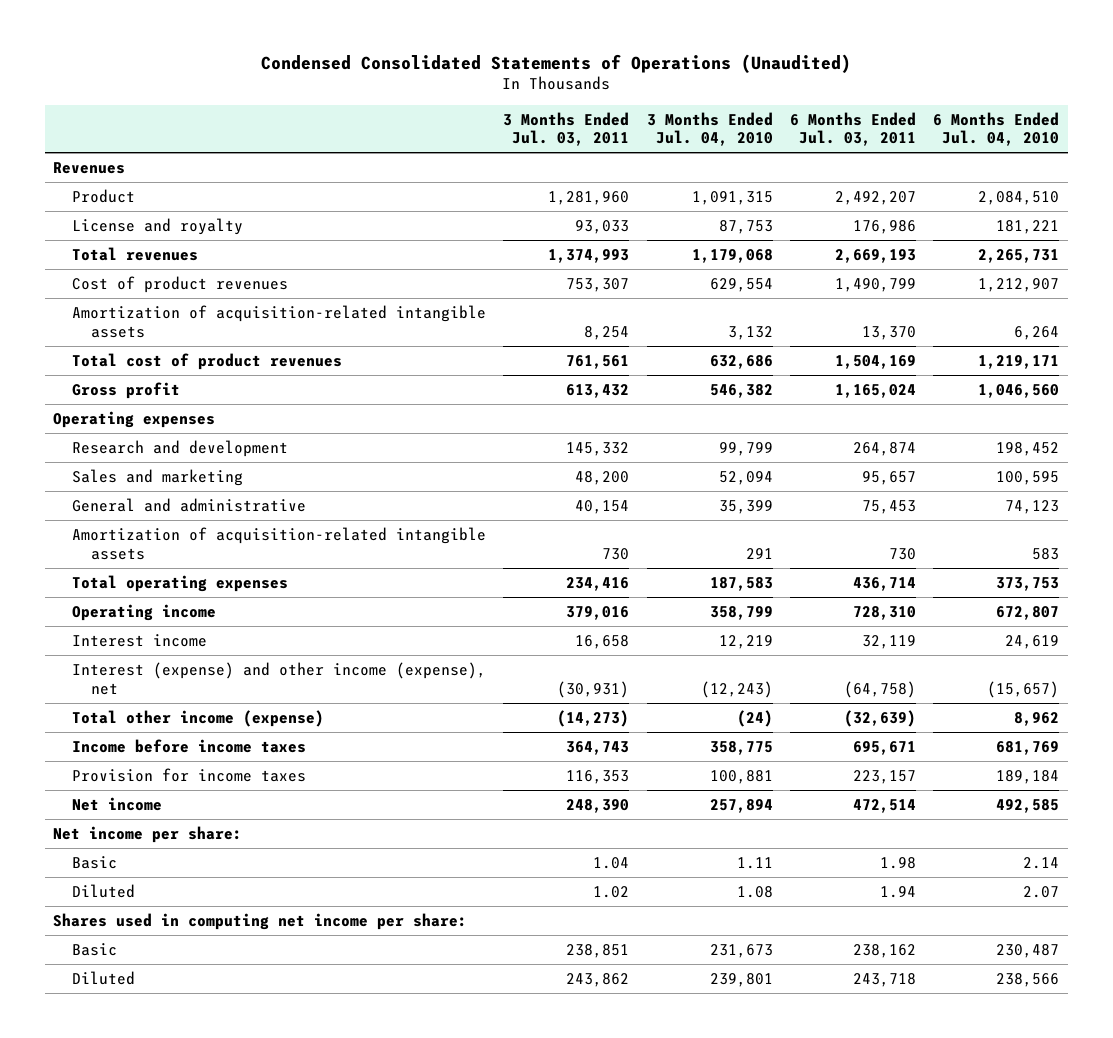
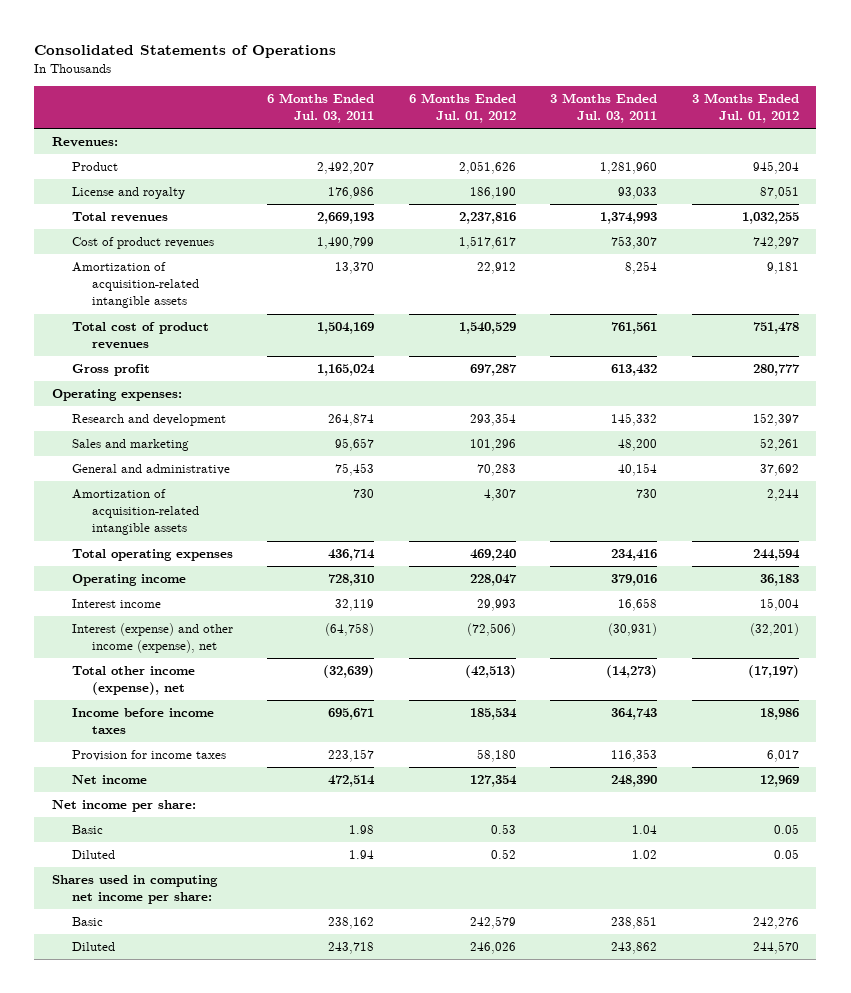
- Condensed Consolidated Statements of Operations (Unaudited)
+ Consolidated Statements of Operations
- | 3 Months Ended Jul. 03, 2011 | 3 Months Ended Jul. 04, 2010 | 6 Months Ended Jul. 03, 2011 | 6 Months Ended Jul. 04, 2010
+ | 6 Months Ended Jul. 03, 2011 | 6 Months Ended Jul. 01, 2012 | 3 Months Ended Jul. 03, 2011 | 3 Months Ended Jul. 01, 2012
- Revenues
+ Revenues:
- Operating expenses
+ Operating expenses:
- Total other income (expense) | (14,273) | (24) | (32,639) | 8,962
+ Total other income (expense), net | (32,639) | (42,513) | (14,273) | (17,197)

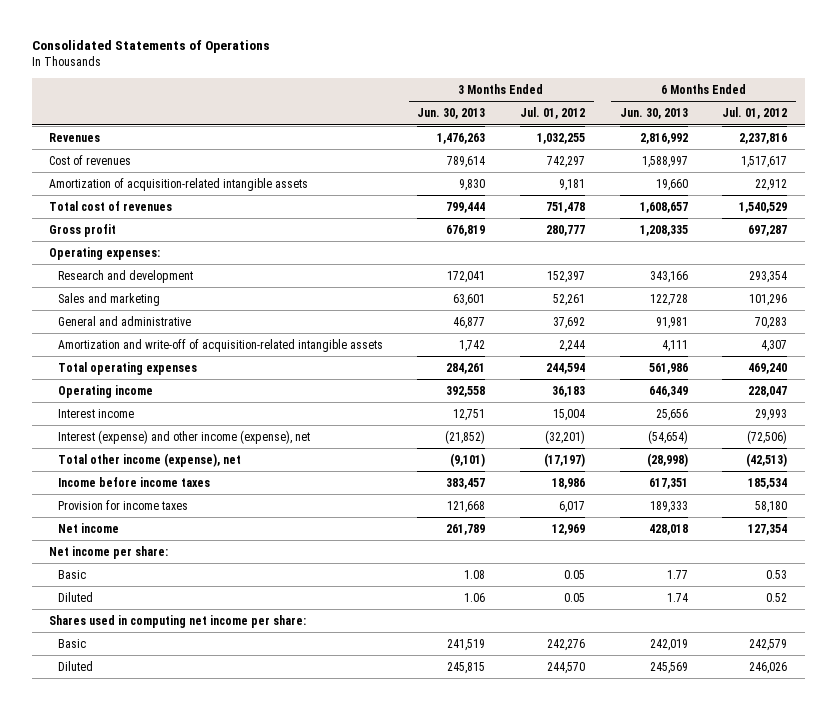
- | 6 Months Ended Jul. 03, 2011 | 6 Months Ended Jul. 01, 2012 | 3 Months Ended Jul. 03, 2011 | 3 Months Ended Jul. 01, 2012
+ | 3 Months Ended Jun. 30, 2013 | 3 Months Ended Jul. 01, 2012 | 6 Months Ended Jun. 30, 2013 | 6 Months Ended Jul. 01, 2012
- Revenues:
- Product | 2,492,207 | 2,051,626 | 1,281,960 | 945,204
- License and royalty | 176,986 | 186,190 | 93,033 | 87,051
- Total revenues | 2,669,193 | 2,237,816 | 1,374,993 | 1,032,255
- Cost of product revenues | 1,490,799 | 1,517,617 | 753,307 | 742,297
+ Revenues | 1,476,263 | 1,032,255 | 2,816,992 | 2,237,816
+ Cost of revenues | 789,614 | 742,297 | 1,588,997 | 1,517,617
- Total cost of product revenues | 1,504,169 | 1,540,529 | 761,561 | 751,478
+ Total cost of revenues | 799,444 | 751,478 | 1,608,657 | 1,540,529
- Amortization of acquisition-related intangible assets | 730 | 4,307 | 730 | 2,244
+ Amortization and write-off of acquisition-related intangible assets | 1,742 | 2,244 | 4,111 | 4,307

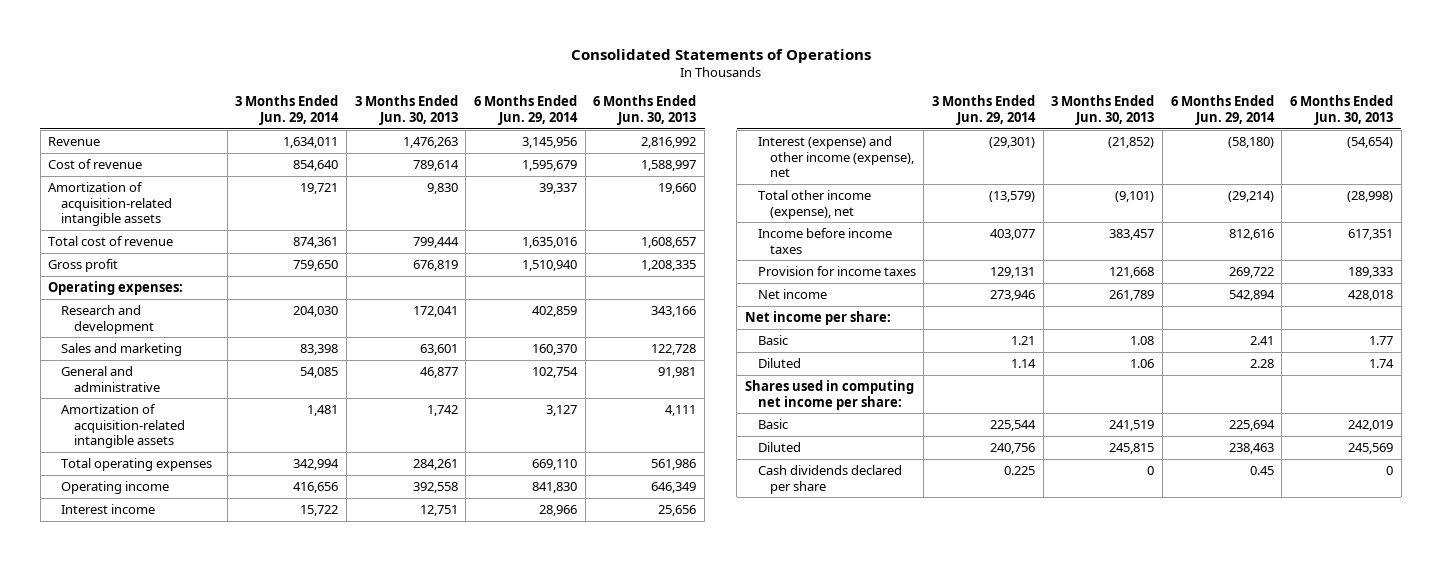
- | 3 Months Ended Jun. 30, 2013 | 3 Months Ended Jul. 01, 2012 | 6 Months Ended Jun. 30, 2013 | 6 Months Ended Jul. 01, 2012
+ | 3 Months Ended Jun. 29, 2014 | 3 Months Ended Jun. 30, 2013 | 6 Months Ended Jun. 29, 2014 | 6 Months Ended Jun. 30, 2013
- Revenues | 1,476,263 | 1,032,255 | 2,816,992 | 2,237,816
- Cost of revenues | 789,614 | 742,297 | 1,588,997 | 1,517,617
+ Revenue | 1,634,011 | 1,476,263 | 3,145,956 | 2,816,992
+ Cost of revenue | 854,640 | 789,614 | 1,595,679 | 1,588,997
- Total cost of revenues | 799,444 | 751,478 | 1,608,657 | 1,540,529
+ Total cost of revenue | 874,361 | 799,444 | 1,635,016 | 1,608,657
- Amortization and write-off of acquisition-related intangible assets | 1,742 | 2,244 | 4,111 | 4,307
+ Amortization of acquisition-related intangible assets | 1,481 | 1,742 | 3,127 | 4,111
+ Cash dividends declared per share | 0.225 | 0 | 0.45 | 0

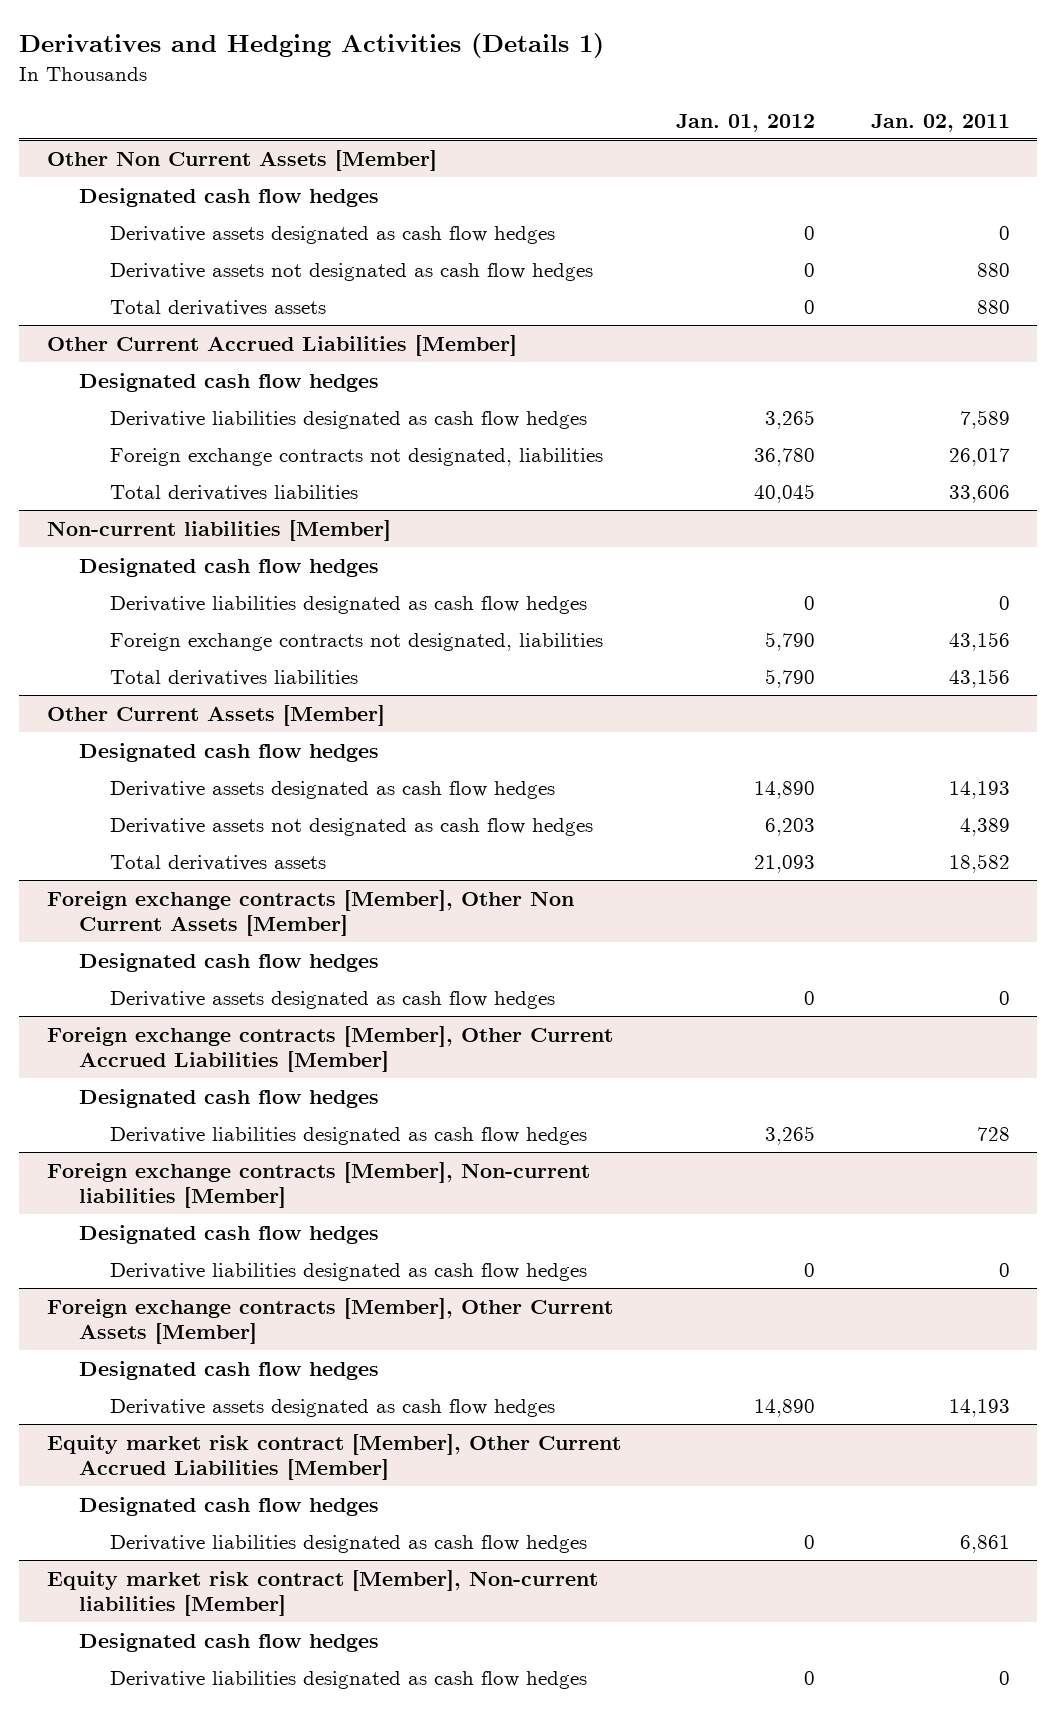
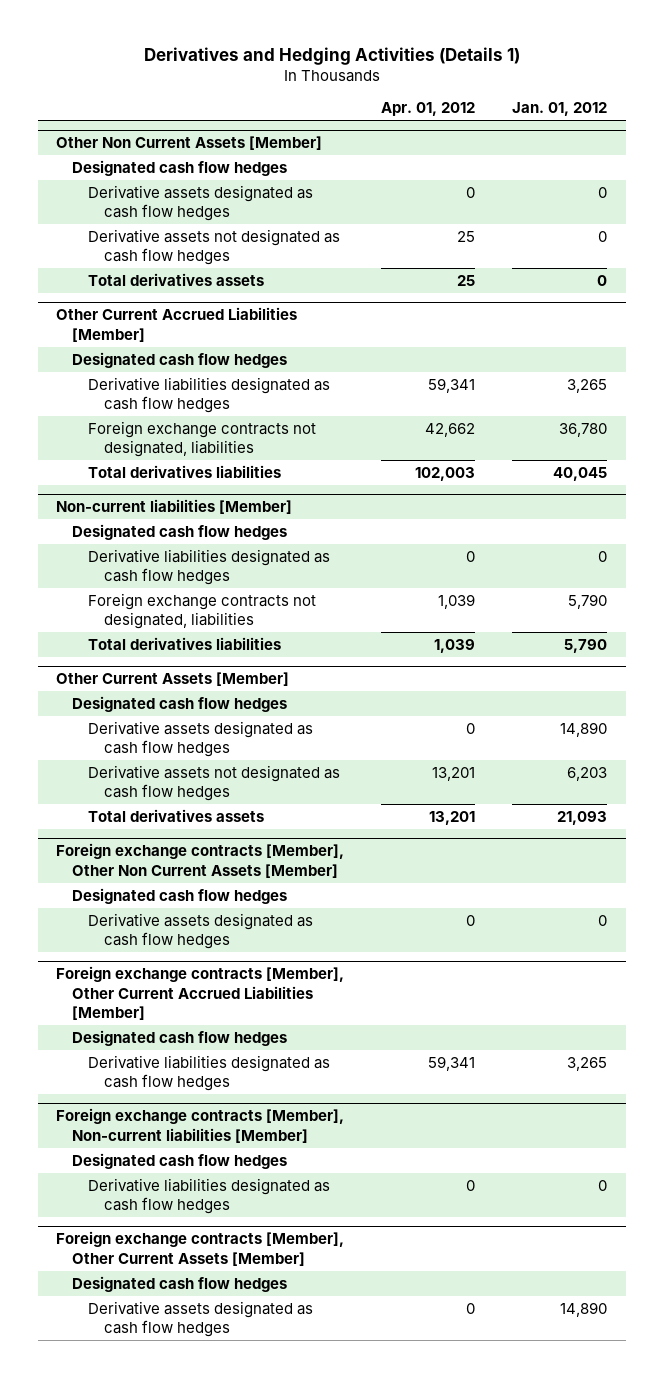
- | Jan. 01, 2012 | Jan. 02, 2011
+ | Apr. 01, 2012 | Jan. 01, 2012
- Equity market risk contract [Member], Other Current Accrued Liabilities [Member]
- Designated cash flow hedges
- Derivative liabilities designated as cash flow hedges | 0 | 6,861
- Equity market risk contract [Member], Non-current liabilities [Member]
- Designated cash flow hedges
- Derivative liabilities designated as cash flow hedges | 0 | 0

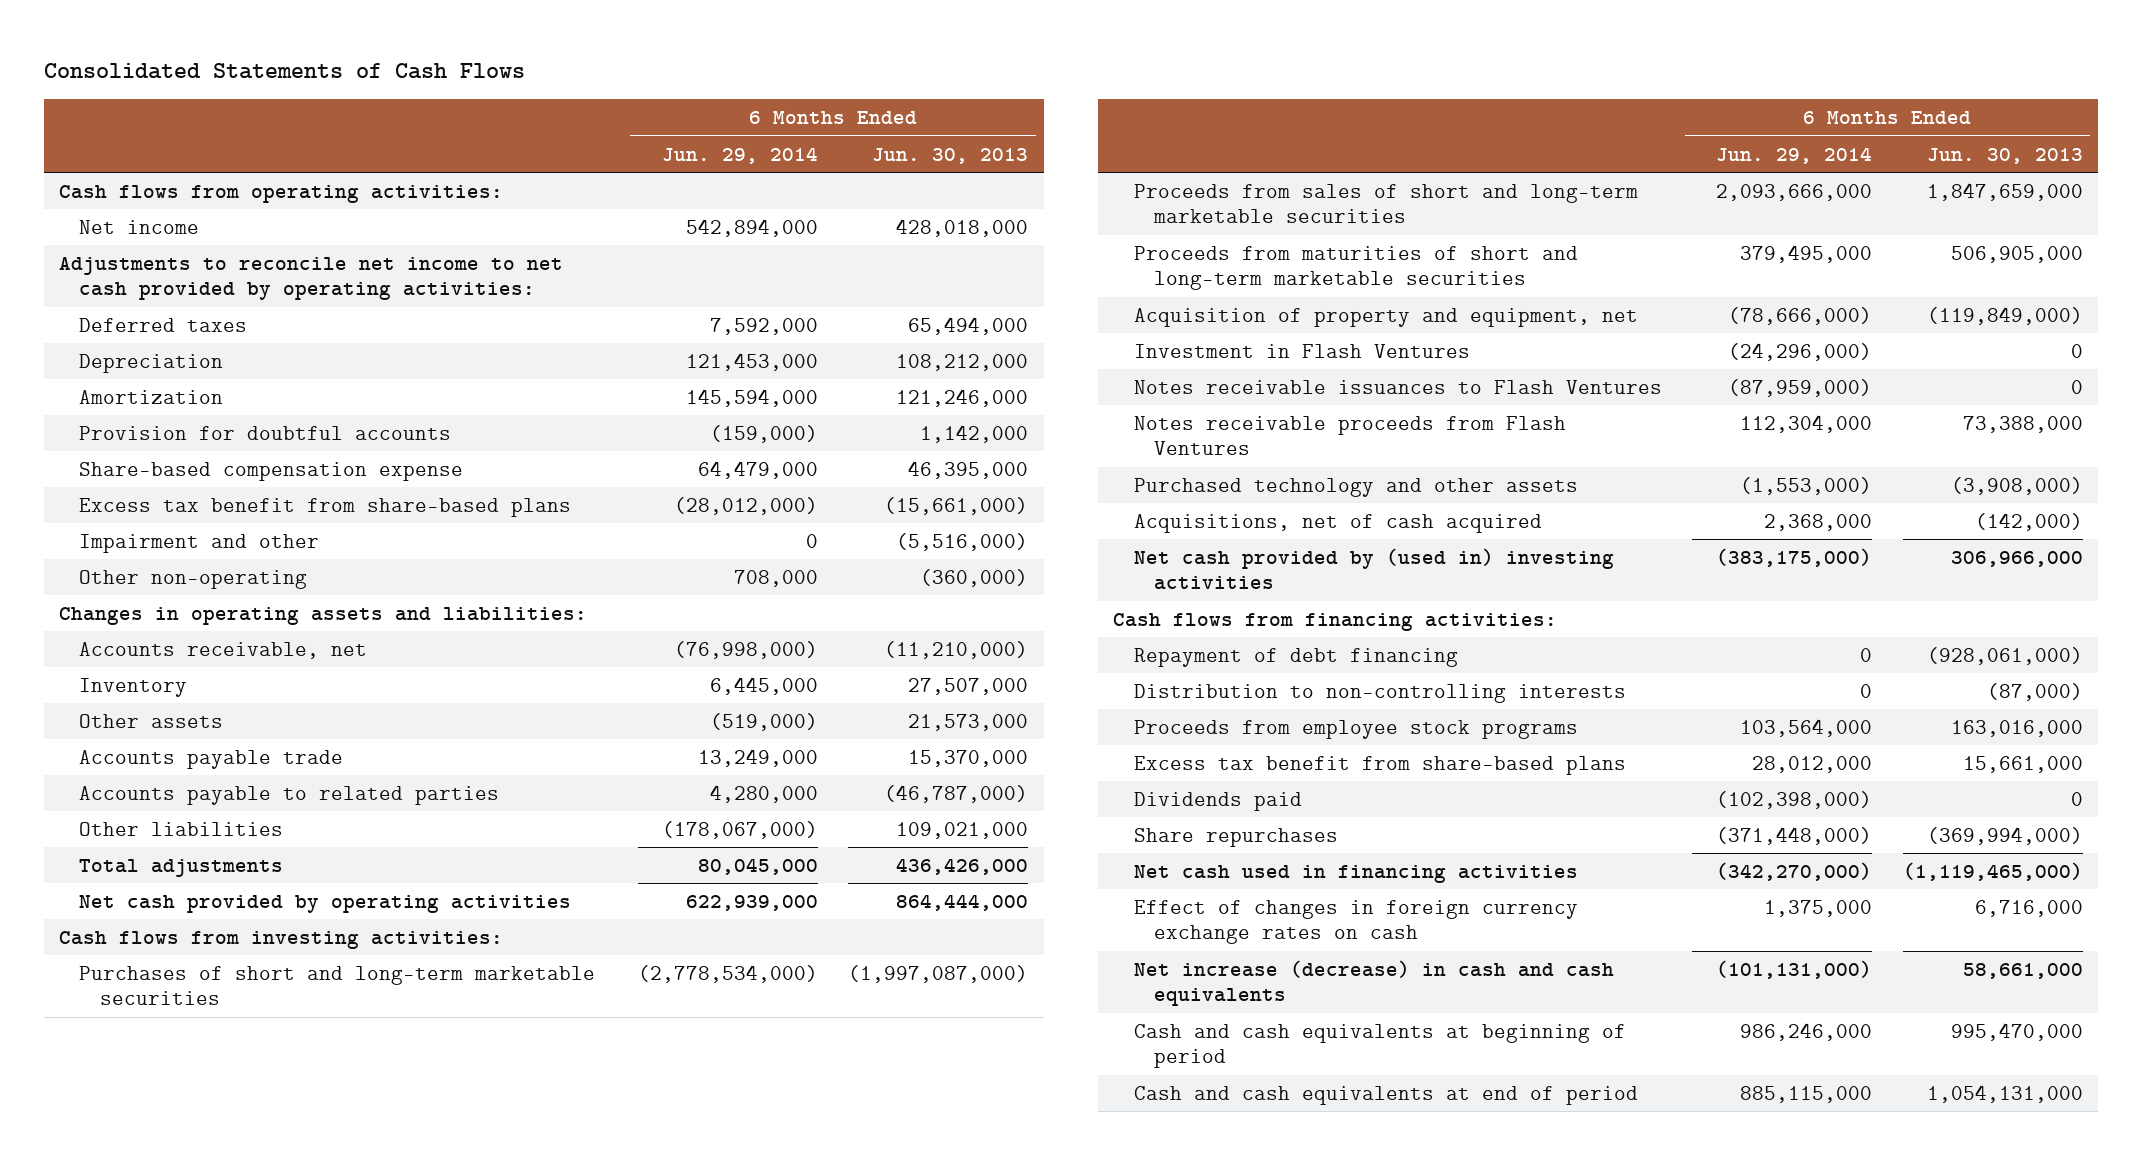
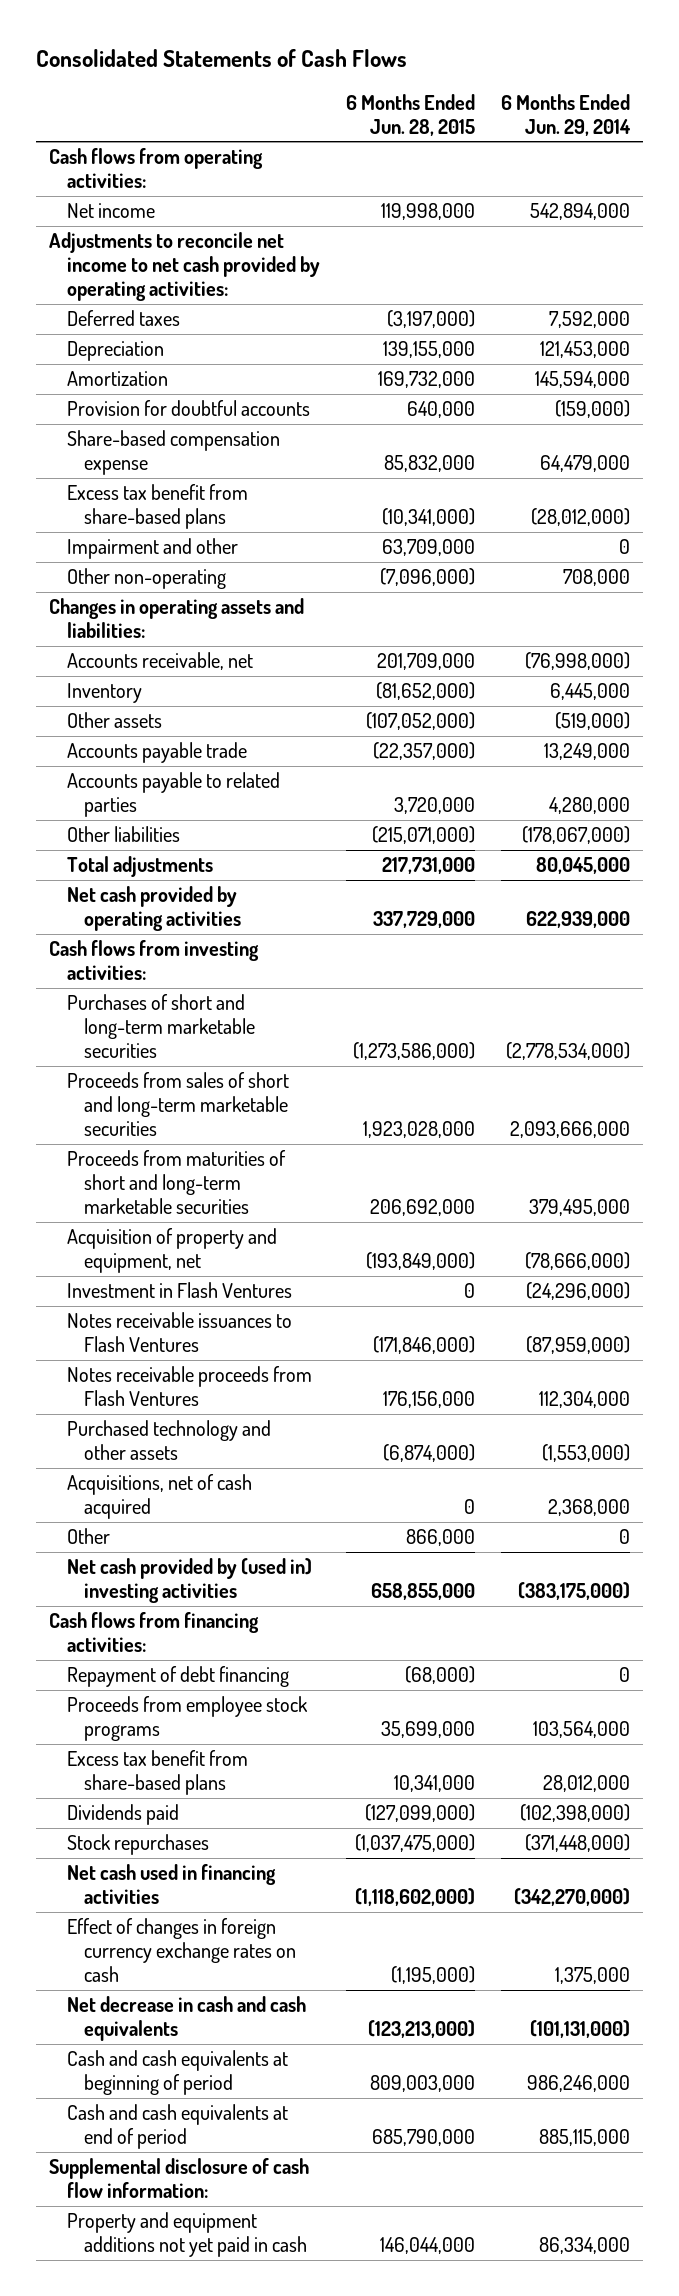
- | 6 Months Ended Jun. 29, 2014 | 6 Months Ended Jun. 30, 2013
+ | 6 Months Ended Jun. 28, 2015 | 6 Months Ended Jun. 29, 2014
+ Other | 866,000 | 0
- Distribution to non-controlling interests | 0 | (87,000)
- Share repurchases | (371,448,000) | (369,994,000)
+ Stock repurchases | (1,037,475,000) | (371,448,000)
- Net increase (decrease) in cash and cash equivalents | (101,131,000) | 58,661,000
+ Net decrease in cash and cash equivalents | (123,213,000) | (101,131,000)
+ Supplemental disclosure of cash flow information:
+ Property and equipment additions not yet paid in cash | 146,044,000 | 86,334,000

